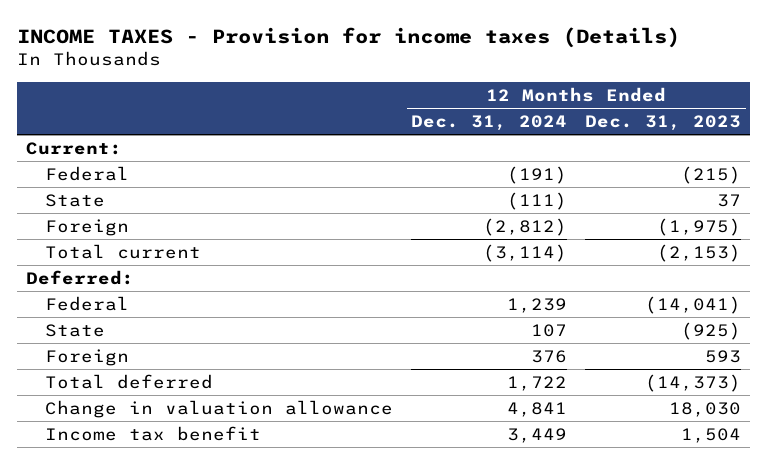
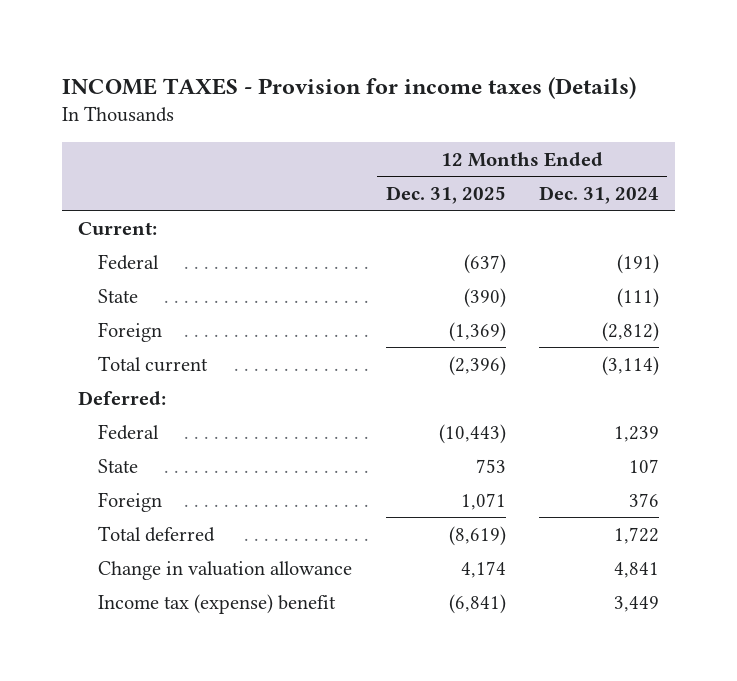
- | 12 Months Ended Dec. 31, 2024 | 12 Months Ended Dec. 31, 2023
+ | 12 Months Ended Dec. 31, 2025 | 12 Months Ended Dec. 31, 2024
- Income tax benefit | 3,449 | 1,504
+ Income tax (expense) benefit | (6,841) | 3,449

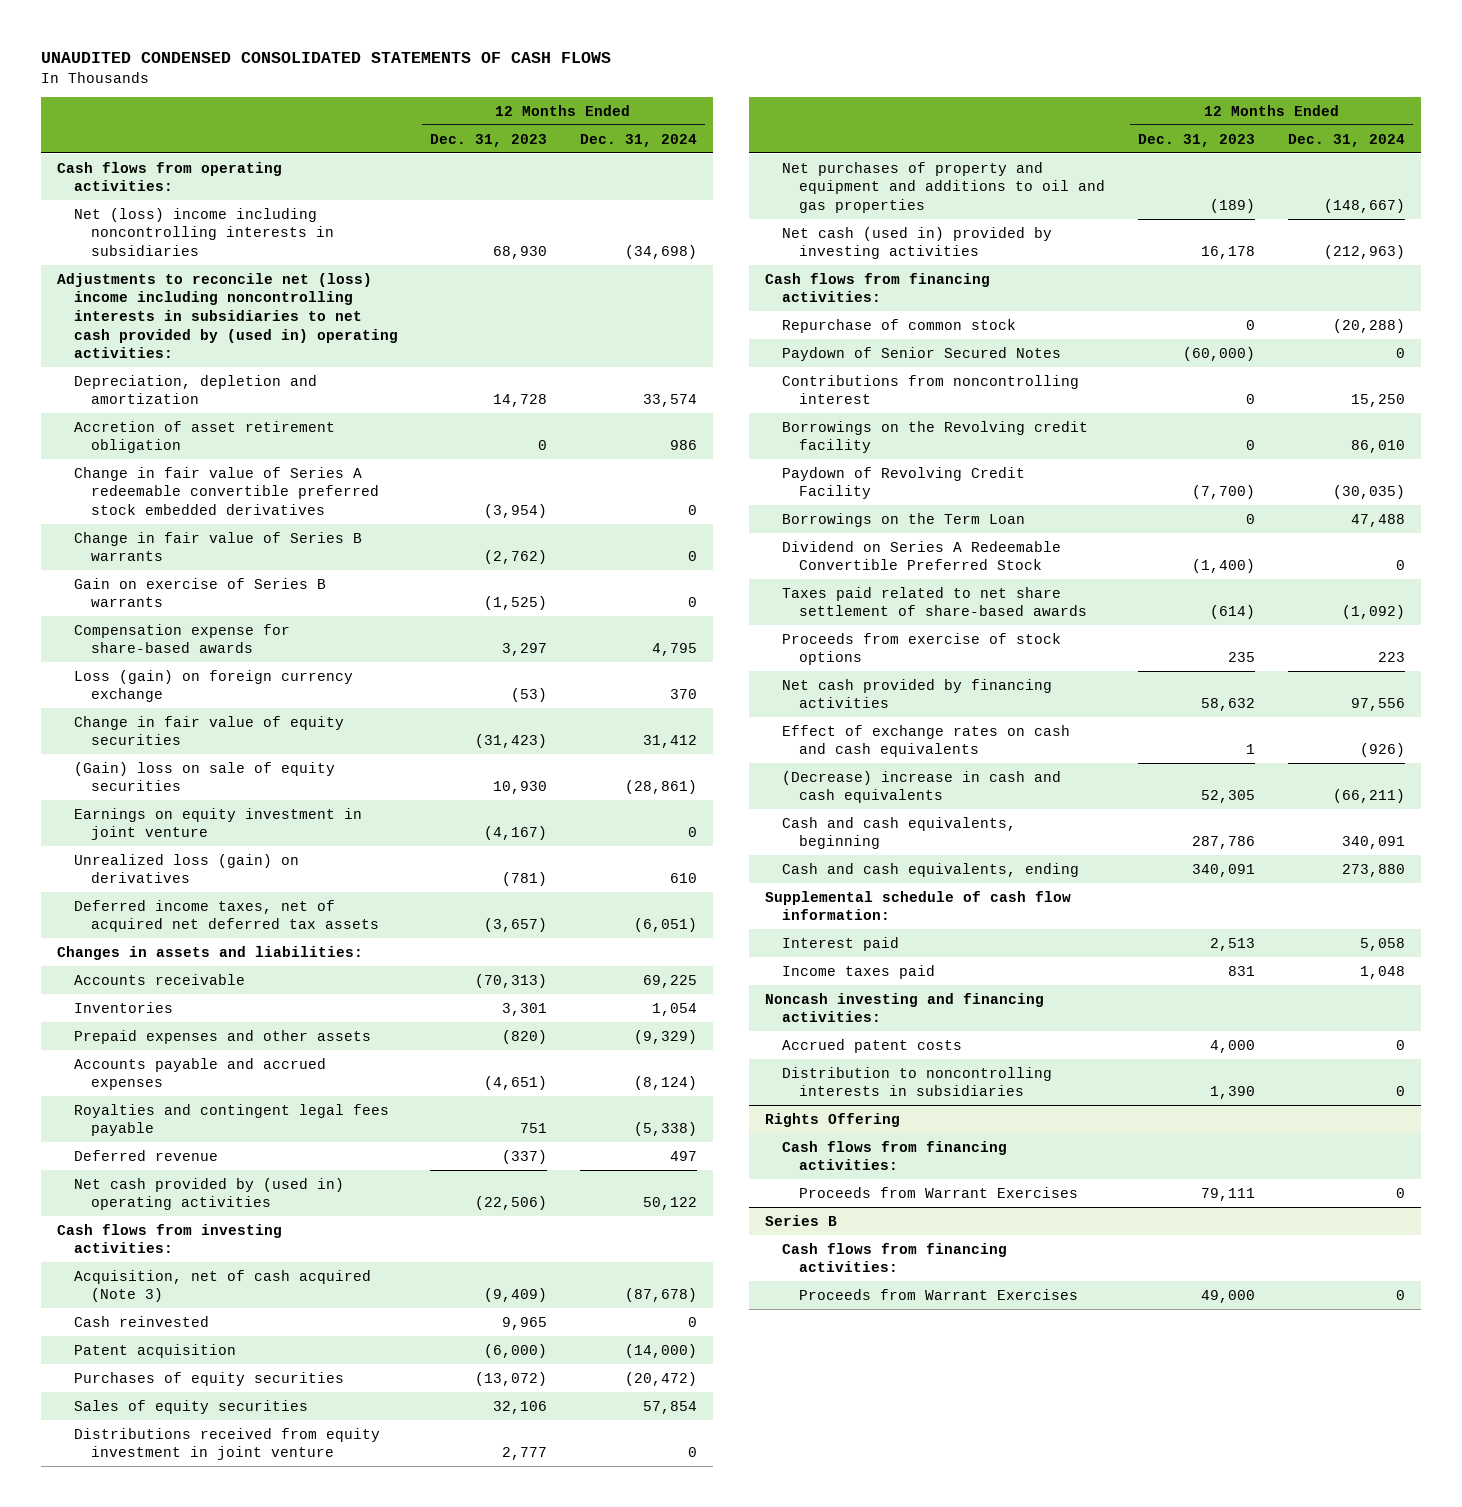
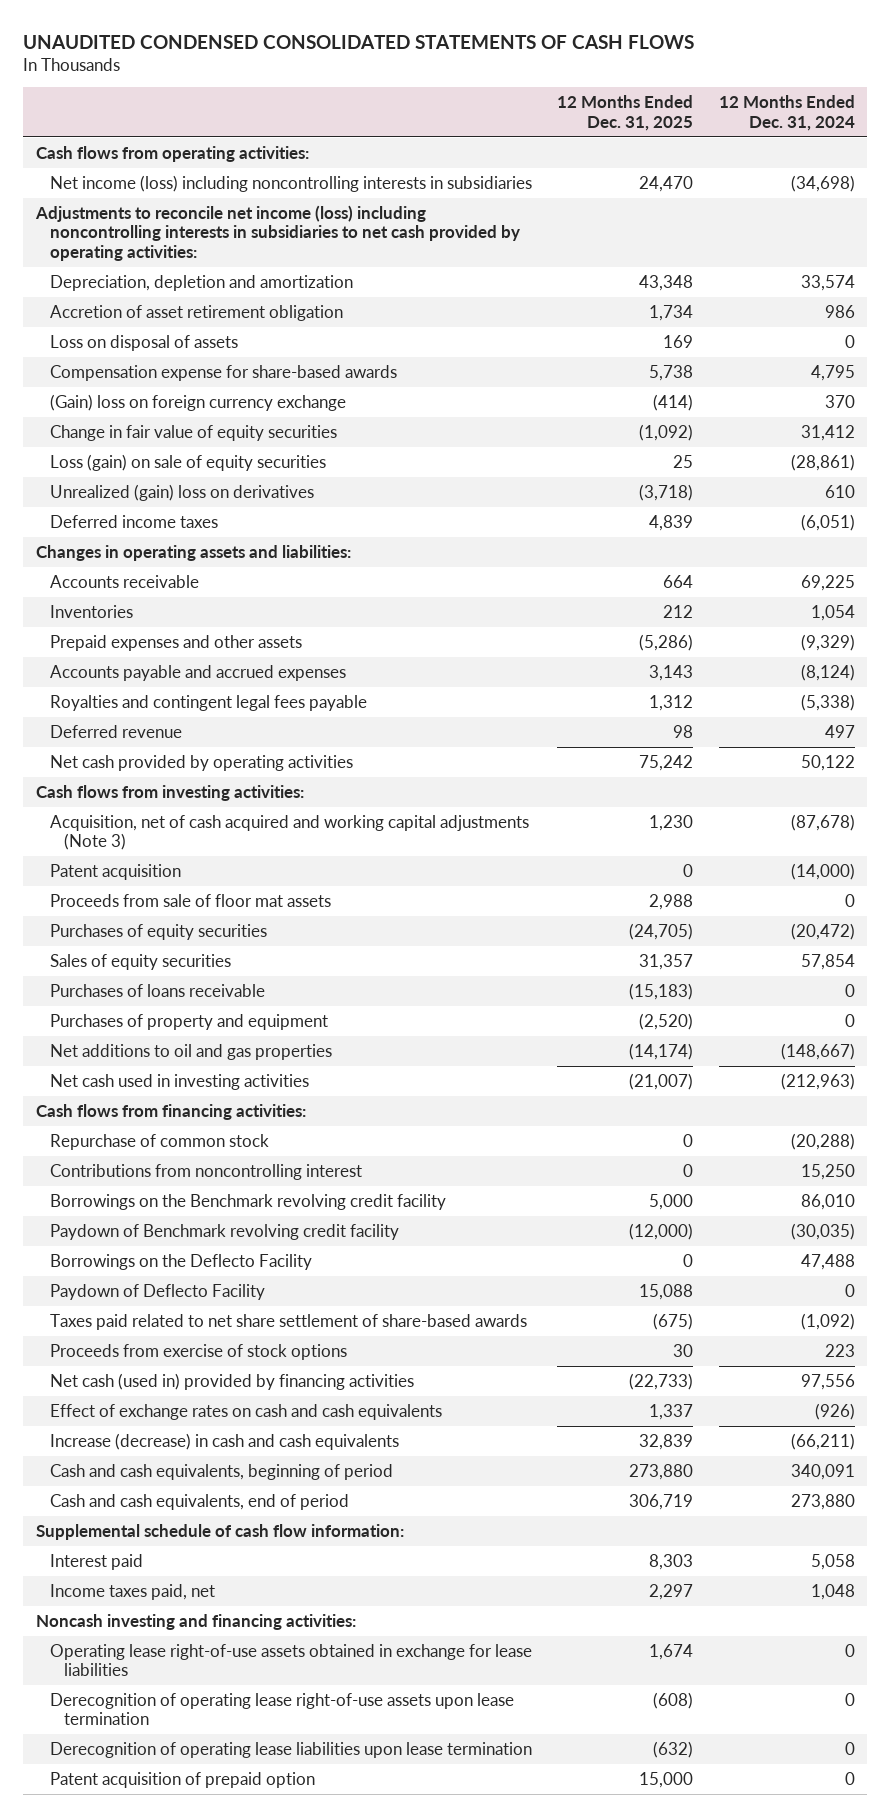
- | 12 Months Ended Dec. 31, 2023 | 12 Months Ended Dec. 31, 2024
+ | 12 Months Ended Dec. 31, 2025 | 12 Months Ended Dec. 31, 2024
- Net (loss) income including noncontrolling interests in subsidiaries | 68,930 | (34,698)
- Adjustments to reconcile net (loss) income including noncontrolling interests in subsidiaries to net cash provided by (used in) operating activities:
+ Net income (loss) including noncontrolling interests in subsidiaries | 24,470 | (34,698)
+ Adjustments to reconcile net income (loss) including noncontrolling interests in subsidiaries to net cash provided by operating activities:
- Change in fair value of Series A redeemable convertible preferred stock embedded derivatives | (3,954) | 0
- Change in fair value of Series B warrants | (2,762) | 0
- Gain on exercise of Series B warrants | (1,525) | 0
+ Loss on disposal of assets | 169 | 0
- Loss (gain) on foreign currency exchange | (53) | 370
+ (Gain) loss on foreign currency exchange | (414) | 370
- (Gain) loss on sale of equity securities | 10,930 | (28,861)
- Earnings on equity investment in joint venture | (4,167) | 0
- Unrealized loss (gain) on derivatives | (781) | 610
- Deferred income taxes, net of acquired net deferred tax assets | (3,657) | (6,051)
- Changes in assets and liabilities:
+ Loss (gain) on sale of equity securities | 25 | (28,861)
+ Unrealized (gain) loss on derivatives | (3,718) | 610
+ Deferred income taxes | 4,839 | (6,051)
+ Changes in operating assets and liabilities:
- Net cash provided by (used in) operating activities | (22,506) | 50,122
+ Net cash provided by operating activities | 75,242 | 50,122
- Acquisition, net of cash acquired (Note 3) | (9,409) | (87,678)
- Cash reinvested | 9,965 | 0
+ Acquisition, net of cash acquired and working capital adjustments (Note 3) | 1,230 | (87,678)
+ Proceeds from sale of floor mat assets | 2,988 | 0
- Distributions received from equity investment in joint venture | 2,777 | 0
- Net purchases of property and equipment and additions to oil and gas properties | (189) | (148,667)
- Net cash (used in) provided by investing activities | 16,178 | (212,963)
+ Purchases of loans receivable | (15,183) | 0
+ Purchases of property and equipment | (2,520) | 0
+ Net additions to oil and gas properties | (14,174) | (148,667)
+ Net cash used in investing activities | (21,007) | (212,963)
- Paydown of Senior Secured Notes | (60,000) | 0
- Borrowings on the Revolving credit facility | 0 | 86,010
- Paydown of Revolving Credit Facility | (7,700) | (30,035)
- Borrowings on the Term Loan | 0 | 47,488
- Dividend on Series A Redeemable Convertible Preferred Stock | (1,400) | 0
+ Borrowings on the Benchmark revolving credit facility | 5,000 | 86,010
+ Paydown of Benchmark revolving credit facility | (12,000) | (30,035)
+ Borrowings on the Deflecto Facility | 0 | 47,488
+ Paydown of Deflecto Facility | 15,088 | 0
- Net cash provided by financing activities | 58,632 | 97,556
+ Net cash (used in) provided by financing activities | (22,733) | 97,556
- (Decrease) increase in cash and cash equivalents | 52,305 | (66,211)
- Cash and cash equivalents, beginning | 287,786 | 340,091
- Cash and cash equivalents, ending | 340,091 | 273,880
+ Increase (decrease) in cash and cash equivalents | 32,839 | (66,211)
+ Cash and cash equivalents, beginning of period | 273,880 | 340,091
+ Cash and cash equivalents, end of period | 306,719 | 273,880
- Income taxes paid | 831 | 1,048
+ Income taxes paid, net | 2,297 | 1,048
- Accrued patent costs | 4,000 | 0
- Distribution to noncontrolling interests in subsidiaries | 1,390 | 0
- Rights Offering
- Cash flows from financing activities:
- Proceeds from Warrant Exercises | 79,111 | 0
- Series B
- Cash flows from financing activities:
- Proceeds from Warrant Exercises | 49,000 | 0
+ Operating lease right-of-use assets obtained in exchange for lease liabilities | 1,674 | 0
+ Derecognition of operating lease right-of-use assets upon lease termination | (608) | 0
+ Derecognition of operating lease liabilities upon lease termination | (632) | 0
+ Patent acquisition of prepaid option | 15,000 | 0

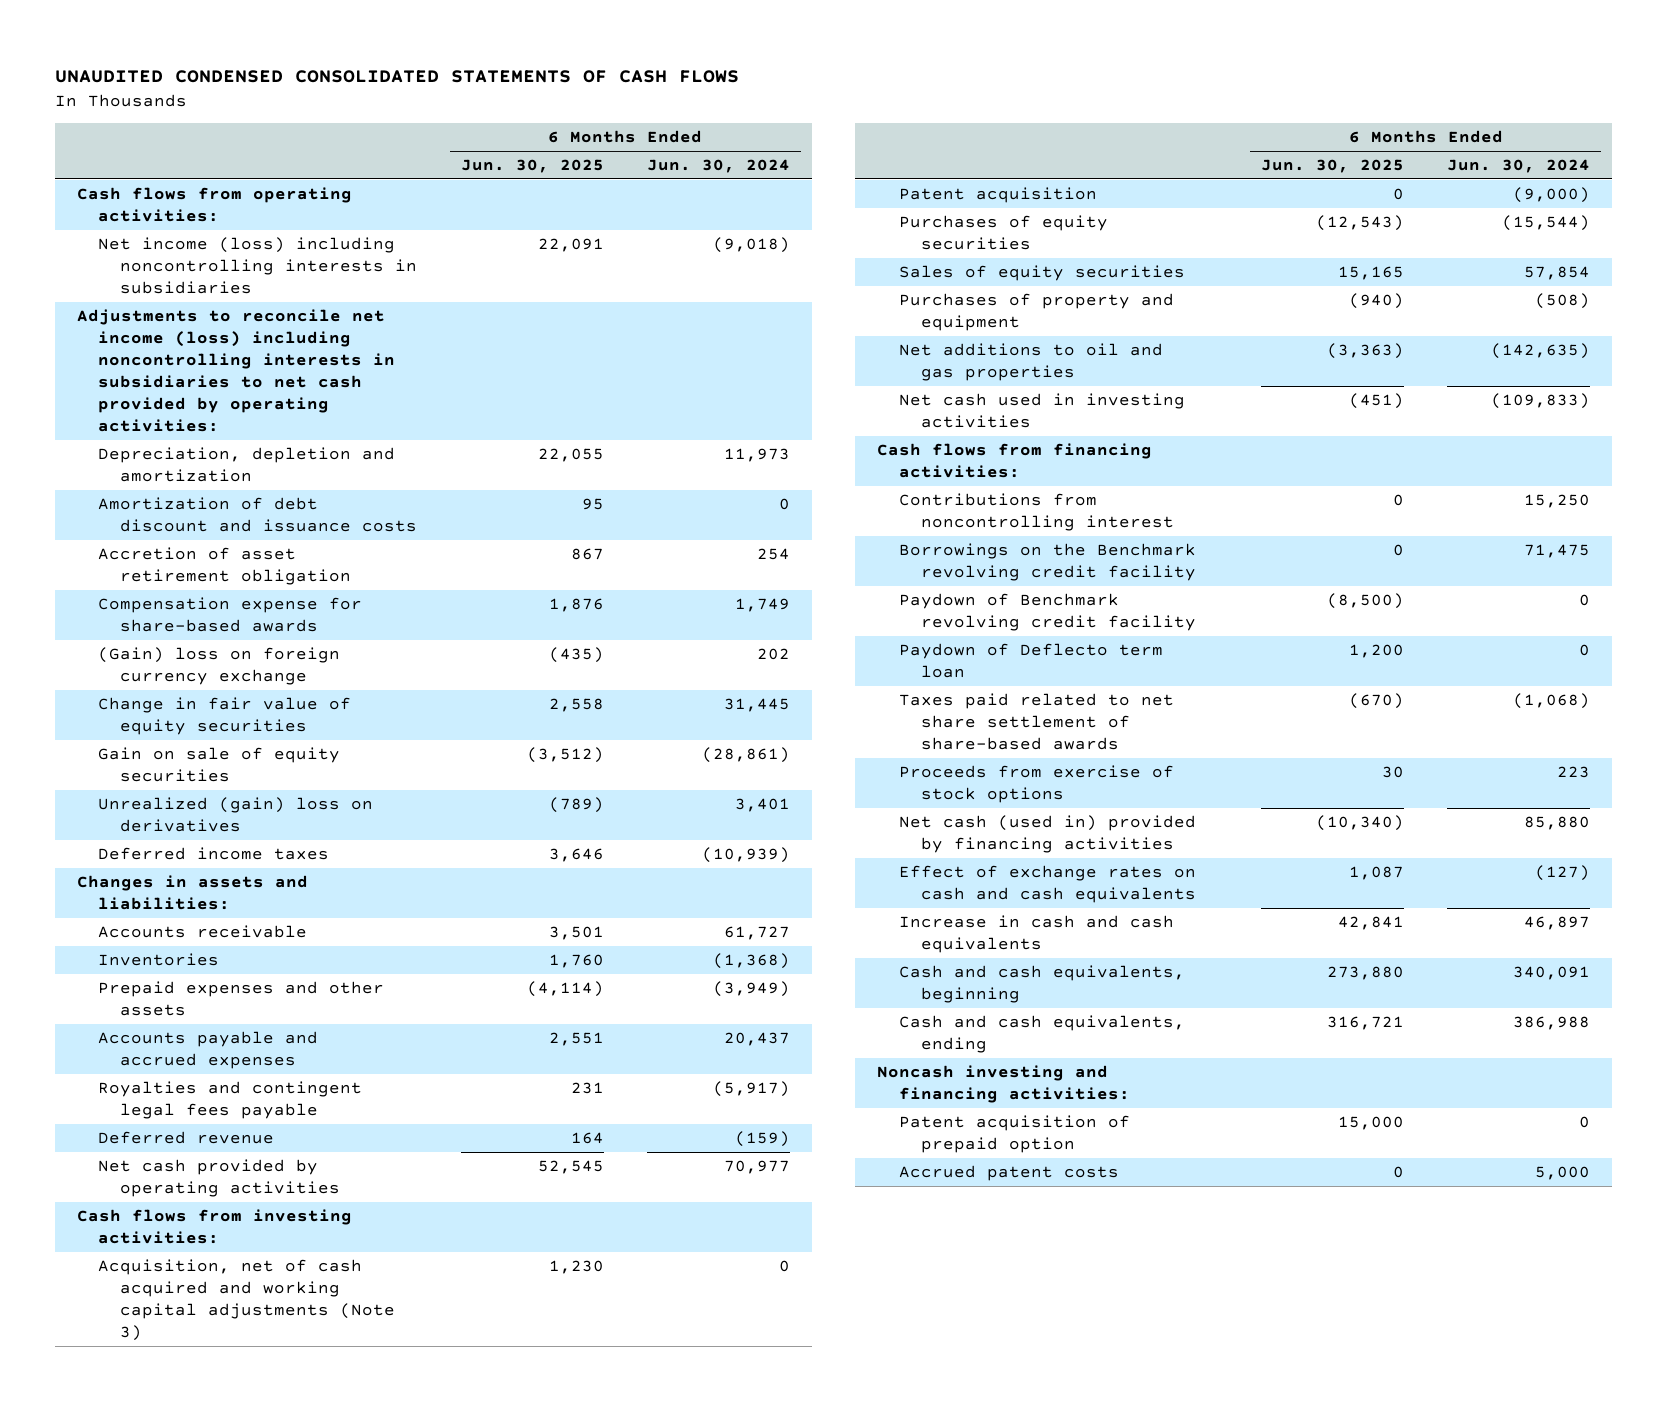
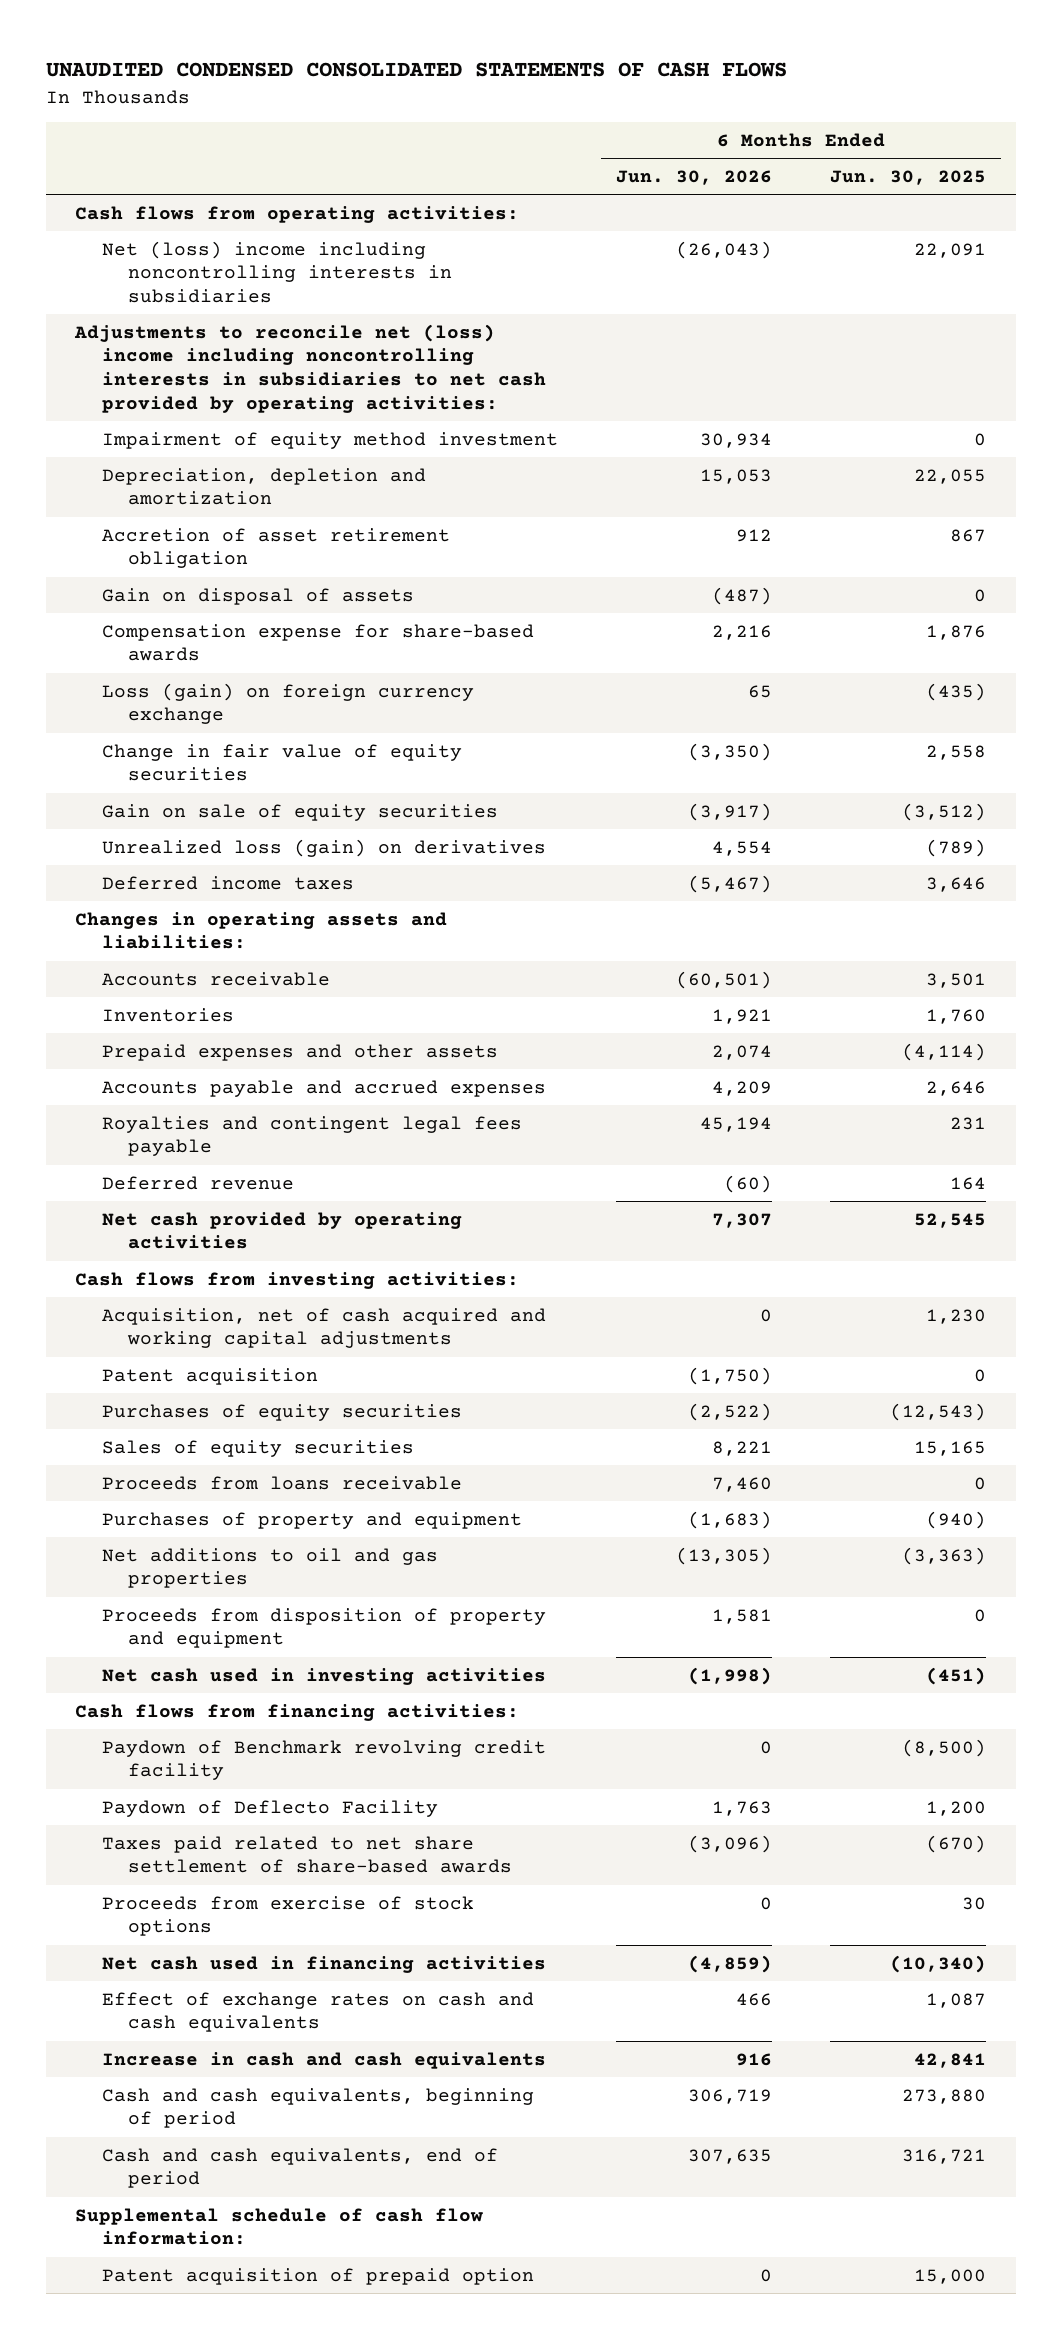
- | 6 Months Ended Jun. 30, 2025 | 6 Months Ended Jun. 30, 2024
+ | 6 Months Ended Jun. 30, 2026 | 6 Months Ended Jun. 30, 2025
- Net income (loss) including noncontrolling interests in subsidiaries | 22,091 | (9,018)
- Adjustments to reconcile net income (loss) including noncontrolling interests in subsidiaries to net cash provided by operating activities:
+ Net (loss) income including noncontrolling interests in subsidiaries | (26,043) | 22,091
+ Adjustments to reconcile net (loss) income including noncontrolling interests in subsidiaries to net cash provided by operating activities:
+ Impairment of equity method investment | 30,934 | 0
- Amortization of debt discount and issuance costs | 95 | 0
+ Gain on disposal of assets | (487) | 0
- (Gain) loss on foreign currency exchange | (435) | 202
+ Loss (gain) on foreign currency exchange | 65 | (435)
- Unrealized (gain) loss on derivatives | (789) | 3,401
+ Unrealized loss (gain) on derivatives | 4,554 | (789)
- Changes in assets and liabilities:
+ Changes in operating assets and liabilities:
- Accounts payable and accrued expenses | 2,551 | 20,437
+ Accounts payable and accrued expenses | 4,209 | 2,646
- Acquisition, net of cash acquired and working capital adjustments (Note 3) | 1,230 | 0
+ Acquisition, net of cash acquired and working capital adjustments | 0 | 1,230
+ Proceeds from loans receivable | 7,460 | 0
+ Proceeds from disposition of property and equipment | 1,581 | 0
- Contributions from noncontrolling interest | 0 | 15,250
- Borrowings on the Benchmark revolving credit facility | 0 | 71,475
- Paydown of Deflecto term loan | 1,200 | 0
+ Paydown of Deflecto Facility | 1,763 | 1,200
- Net cash (used in) provided by financing activities | (10,340) | 85,880
+ Net cash used in financing activities | (4,859) | (10,340)
- Cash and cash equivalents, beginning | 273,880 | 340,091
- Cash and cash equivalents, ending | 316,721 | 386,988
- Noncash investing and financing activities:
+ Cash and cash equivalents, beginning of period | 306,719 | 273,880
+ Cash and cash equivalents, end of period | 307,635 | 316,721
+ Supplemental schedule of cash flow information:
- Accrued patent costs | 0 | 5,000

